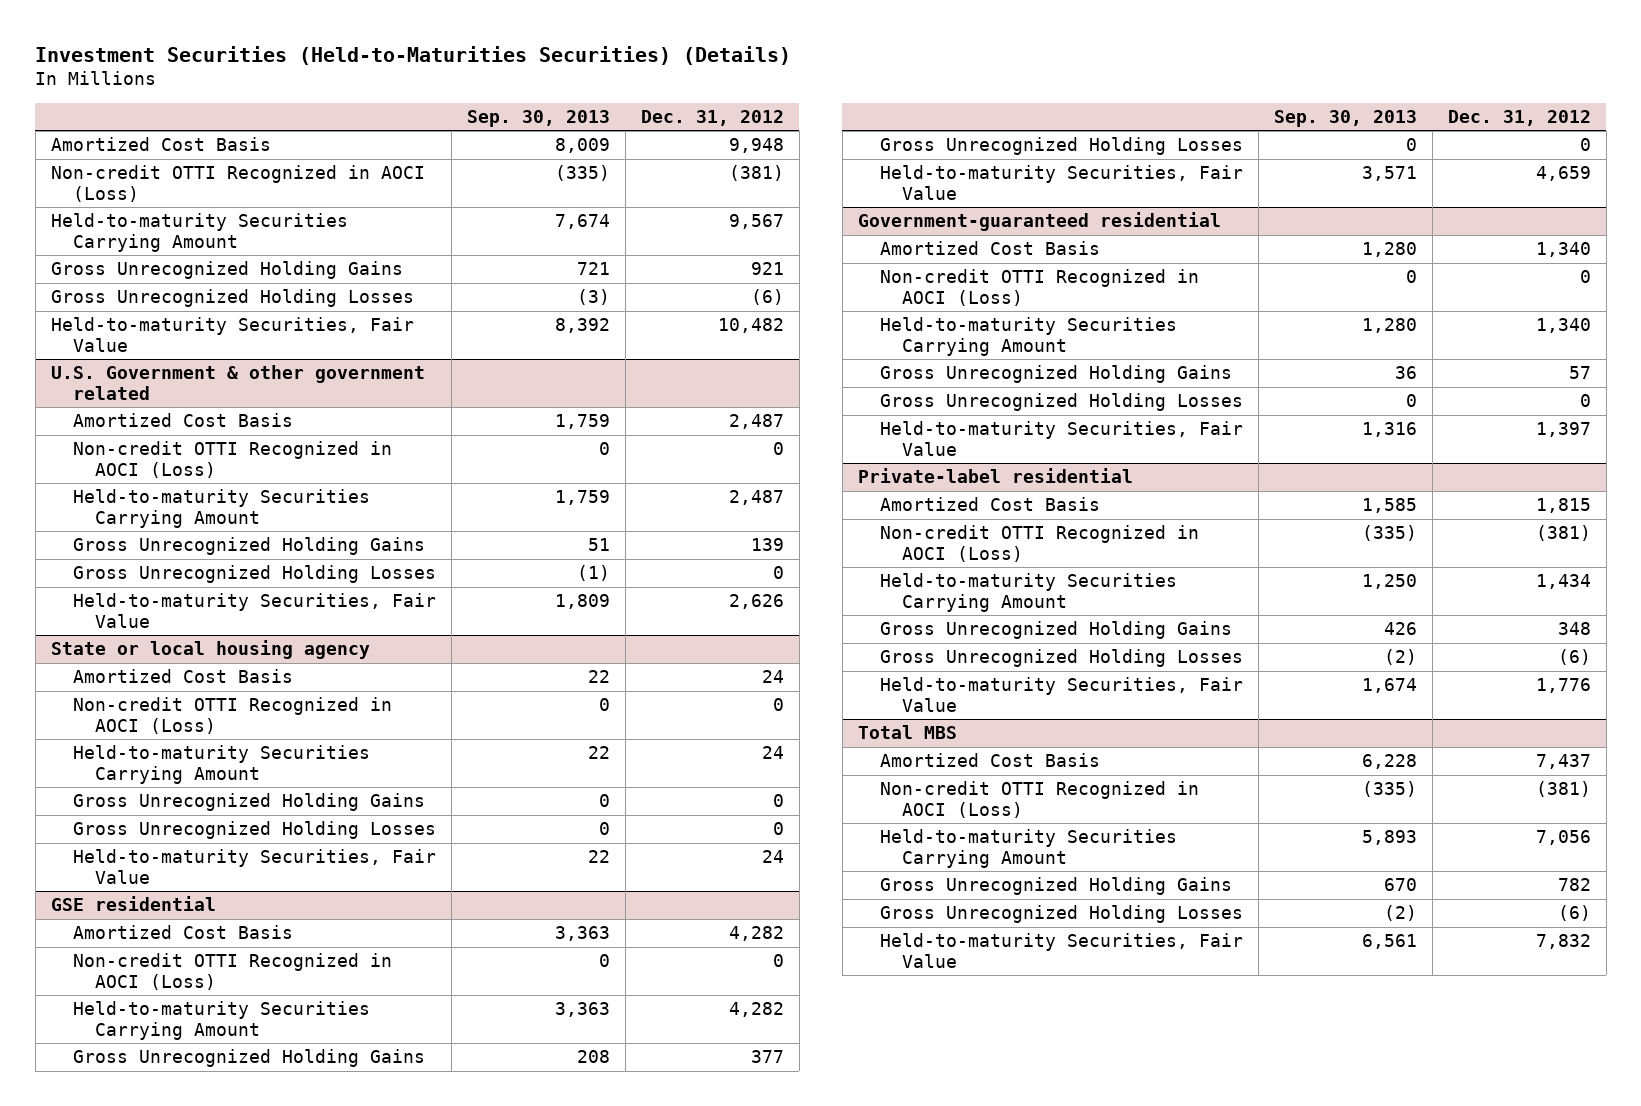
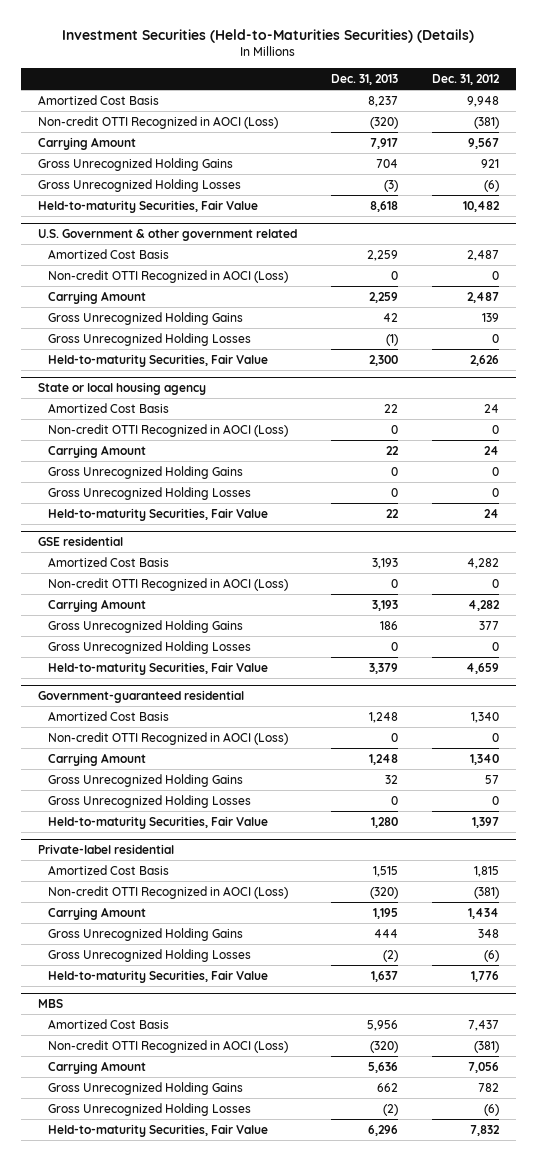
- | Sep. 30, 2013 | Dec. 31, 2012
+ | Dec. 31, 2013 | Dec. 31, 2012
- Held-to-maturity Securities Carrying Amount | 7,674 | 9,567
+ Carrying Amount | 7,917 | 9,567
@ U.S. Government & other government related
- Held-to-maturity Securities Carrying Amount | 1,759 | 2,487
+ Carrying Amount | 2,259 | 2,487
@ State or local housing agency
- Held-to-maturity Securities Carrying Amount | 22 | 24
+ Carrying Amount | 22 | 24
@ GSE residential
- Held-to-maturity Securities Carrying Amount | 3,363 | 4,282
+ Carrying Amount | 3,193 | 4,282
@ Government-guaranteed residential
- Held-to-maturity Securities Carrying Amount | 1,280 | 1,340
+ Carrying Amount | 1,248 | 1,340
@ Private-label residential
- Held-to-maturity Securities Carrying Amount | 1,250 | 1,434
+ Carrying Amount | 1,195 | 1,434
- Total MBS
+ MBS
- Held-to-maturity Securities Carrying Amount | 5,893 | 7,056
+ Carrying Amount | 5,636 | 7,056

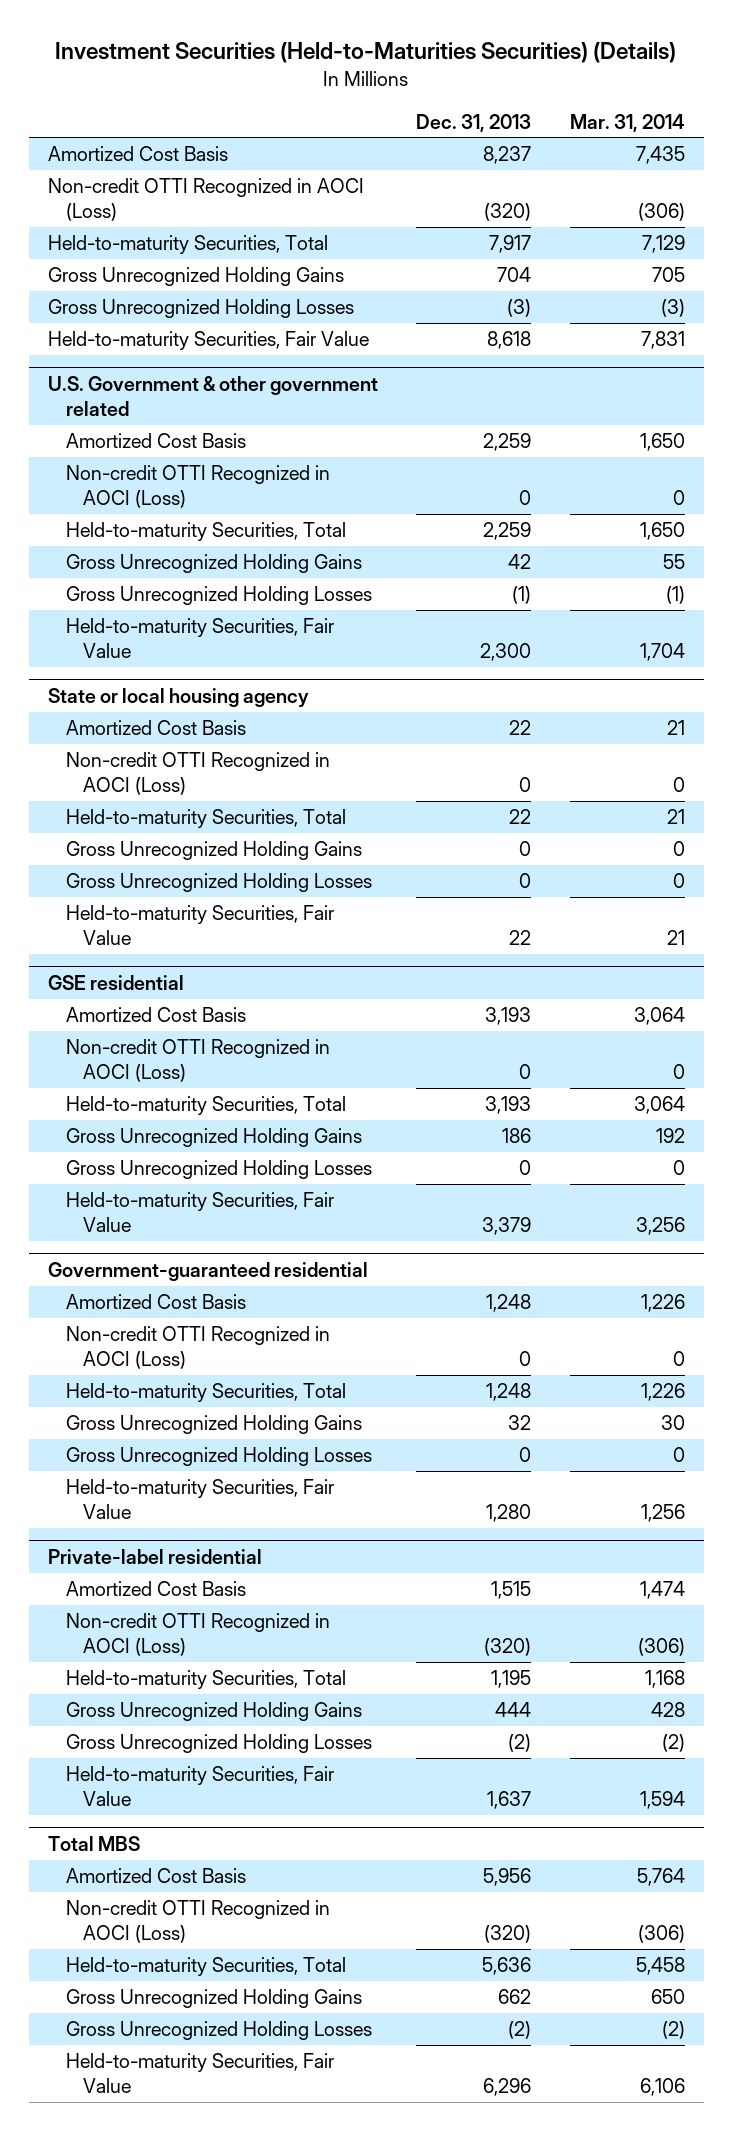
- | Dec. 31, 2013 | Dec. 31, 2012
+ | Dec. 31, 2013 | Mar. 31, 2014
- Carrying Amount | 7,917 | 9,567
+ Held-to-maturity Securities, Total | 7,917 | 7,129
@ U.S. Government & other government related
- Carrying Amount | 2,259 | 2,487
+ Held-to-maturity Securities, Total | 2,259 | 1,650
@ State or local housing agency
- Carrying Amount | 22 | 24
+ Held-to-maturity Securities, Total | 22 | 21
@ GSE residential
- Carrying Amount | 3,193 | 4,282
+ Held-to-maturity Securities, Total | 3,193 | 3,064
@ Government-guaranteed residential
- Carrying Amount | 1,248 | 1,340
+ Held-to-maturity Securities, Total | 1,248 | 1,226
@ Private-label residential
- Carrying Amount | 1,195 | 1,434
+ Held-to-maturity Securities, Total | 1,195 | 1,168
- MBS
+ Total MBS
- Carrying Amount | 5,636 | 7,056
+ Held-to-maturity Securities, Total | 5,636 | 5,458

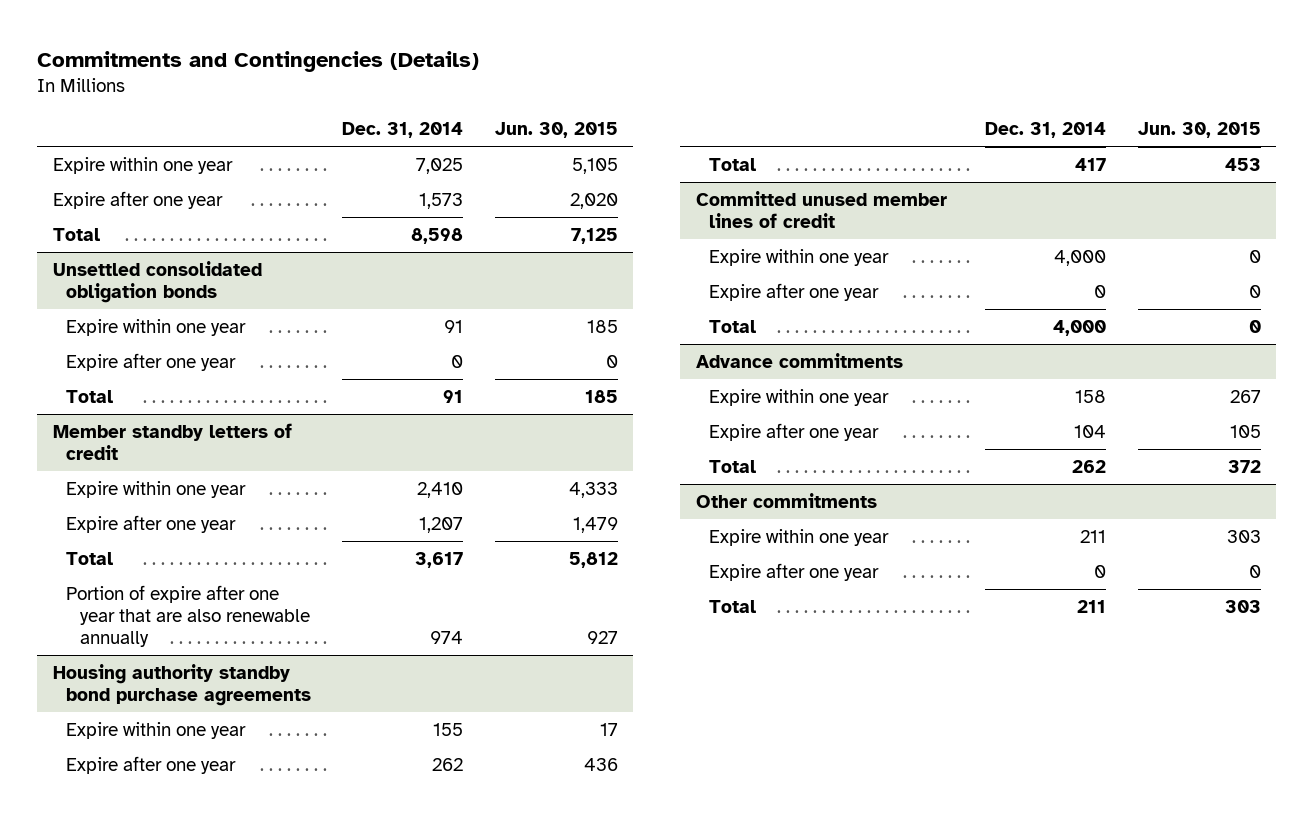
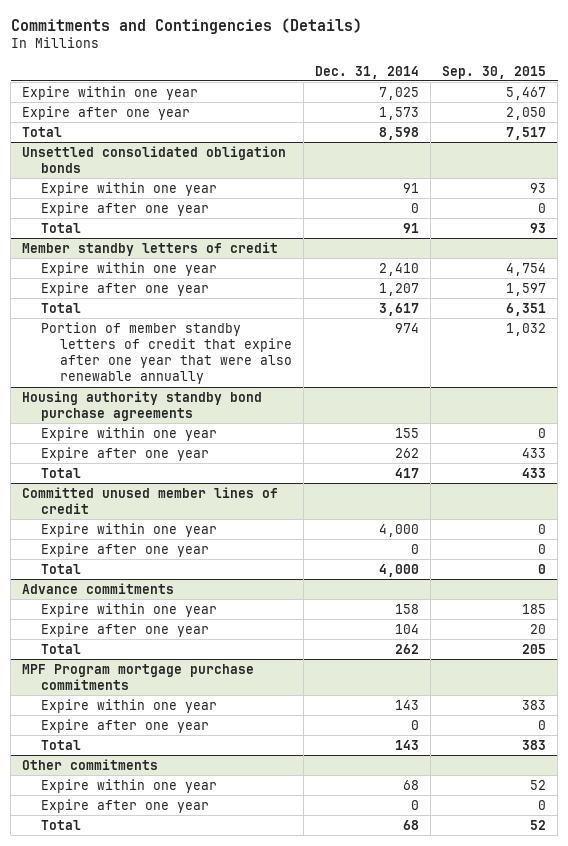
- | Dec. 31, 2014 | Jun. 30, 2015
+ | Dec. 31, 2014 | Sep. 30, 2015
@ Member standby letters of credit
- Portion of expire after one year that are also renewable annually | 974 | 927
+ Portion of member standby letters of credit that expire after one year that were also renewable annually | 974 | 1,032
+ MPF Program mortgage purchase commitments
+ Expire within one year | 143 | 383
+ Expire after one year | 0 | 0
+ Total | 143 | 383
@ Other commitments
- Expire within one year | 211 | 303
+ Expire within one year | 68 | 52
- Total | 211 | 303
+ Total | 68 | 52

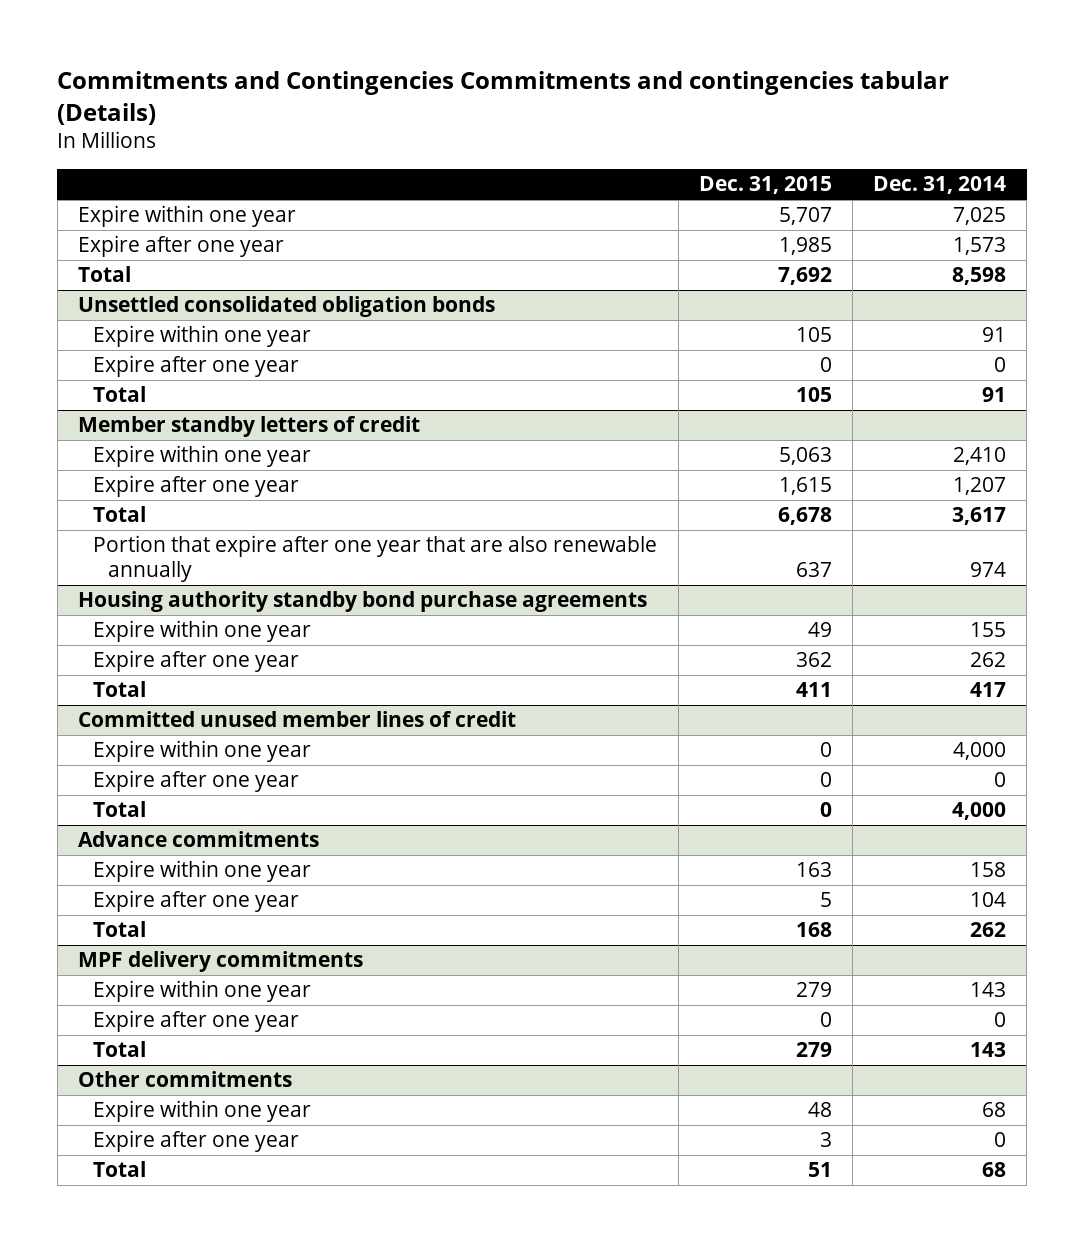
- Commitments and Contingencies (Details)
+ Commitments and Contingencies Commitments and contingencies tabular (Details)
- | Dec. 31, 2014 | Sep. 30, 2015
+ | Dec. 31, 2015 | Dec. 31, 2014
@ Member standby letters of credit
- Portion of member standby letters of credit that expire after one year that were also renewable annually | 974 | 1,032
+ Portion that expire after one year that are also renewable annually | 637 | 974
- MPF Program mortgage purchase commitments
+ MPF delivery commitments

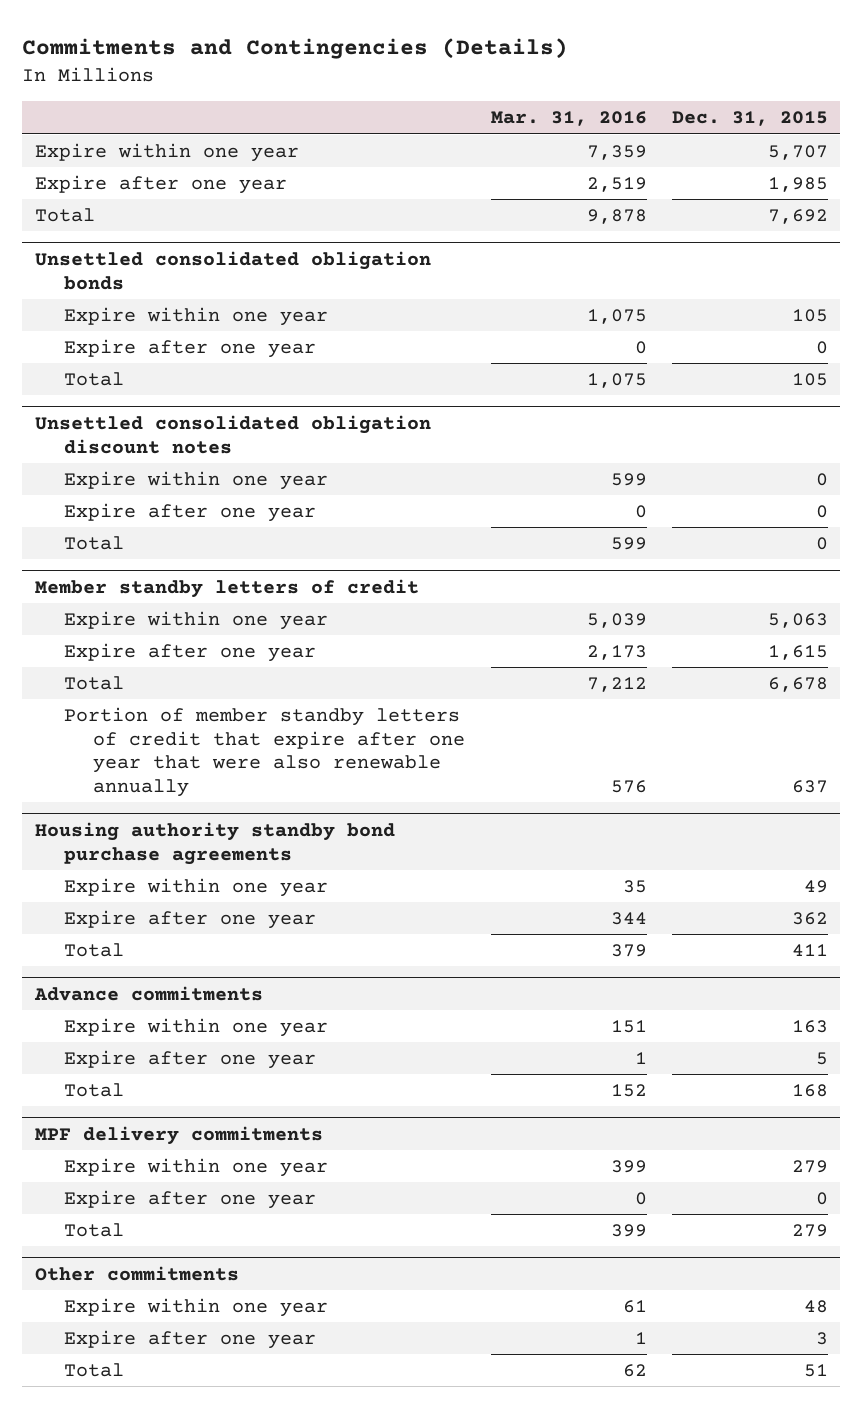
- Commitments and Contingencies Commitments and contingencies tabular (Details)
+ Commitments and Contingencies (Details)
- | Dec. 31, 2015 | Dec. 31, 2014
+ | Mar. 31, 2016 | Dec. 31, 2015
+ Unsettled consolidated obligation discount notes
+ Expire within one year | 599 | 0
+ Expire after one year | 0 | 0
+ Total | 599 | 0
@ Member standby letters of credit
- Portion that expire after one year that are also renewable annually | 637 | 974
+ Portion of member standby letters of credit that expire after one year that were also renewable annually | 576 | 637
- Committed unused member lines of credit
- Expire within one year | 0 | 4,000
- Expire after one year | 0 | 0
- Total | 0 | 4,000

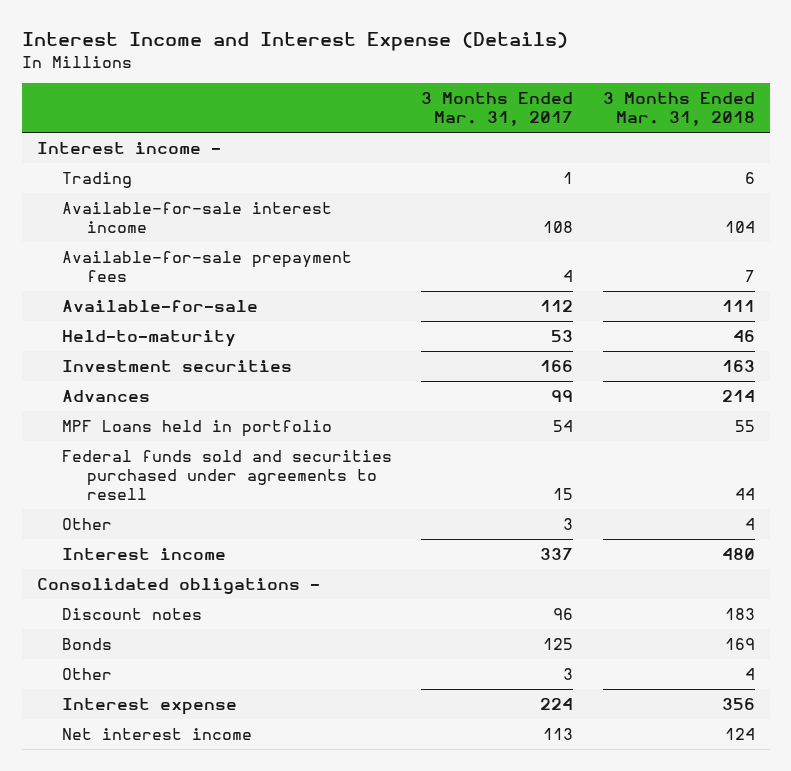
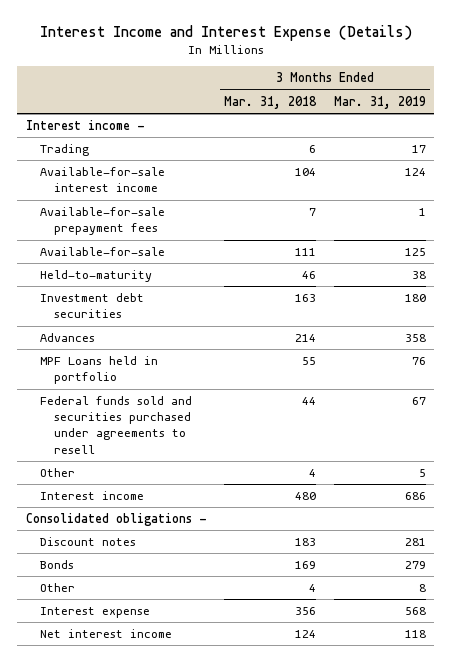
- | 3 Months Ended Mar. 31, 2017 | 3 Months Ended Mar. 31, 2018
+ | 3 Months Ended Mar. 31, 2018 | 3 Months Ended Mar. 31, 2019
- Investment securities | 166 | 163
+ Investment debt securities | 163 | 180

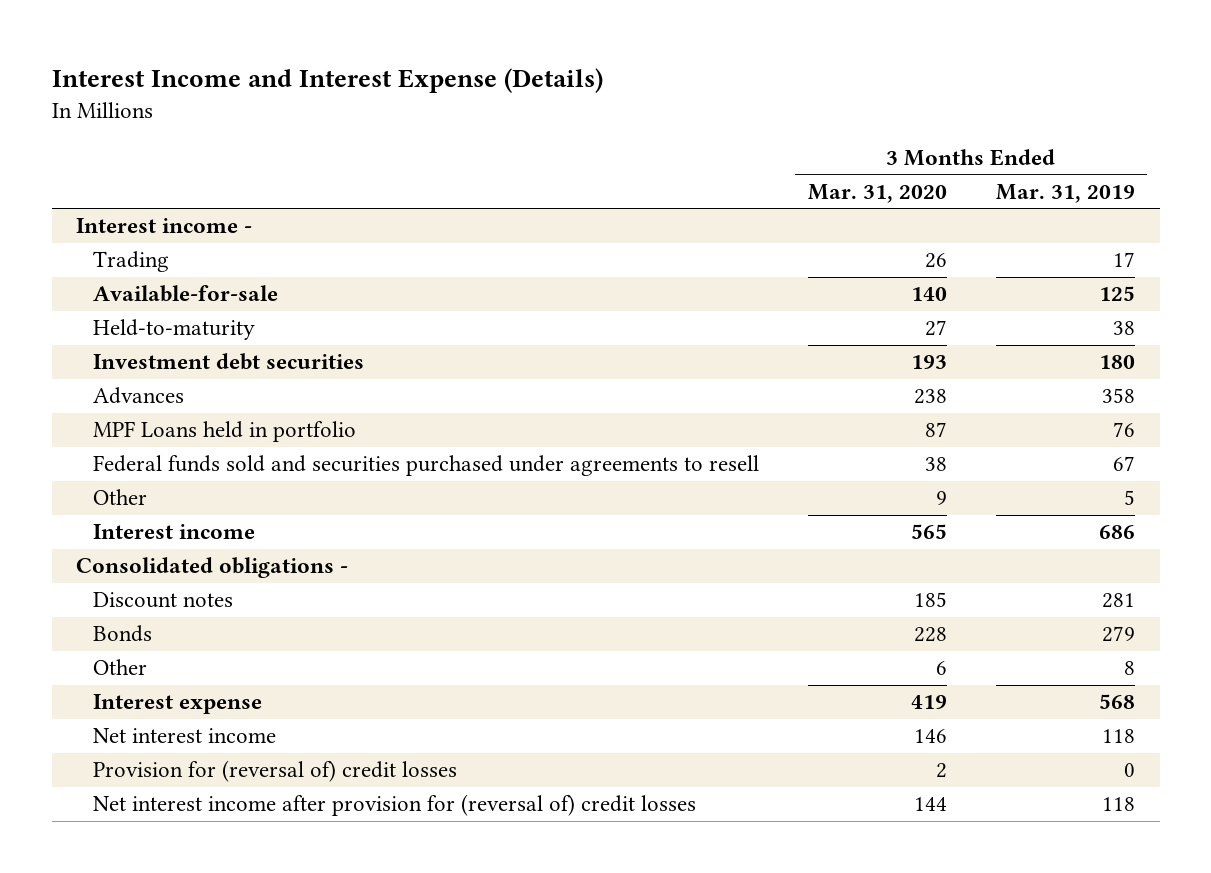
- | 3 Months Ended Mar. 31, 2018 | 3 Months Ended Mar. 31, 2019
+ | 3 Months Ended Mar. 31, 2020 | 3 Months Ended Mar. 31, 2019
- Available-for-sale interest income | 104 | 124
- Available-for-sale prepayment fees | 7 | 1
+ Provision for (reversal of) credit losses | 2 | 0
+ Net interest income after provision for (reversal of) credit losses | 144 | 118

